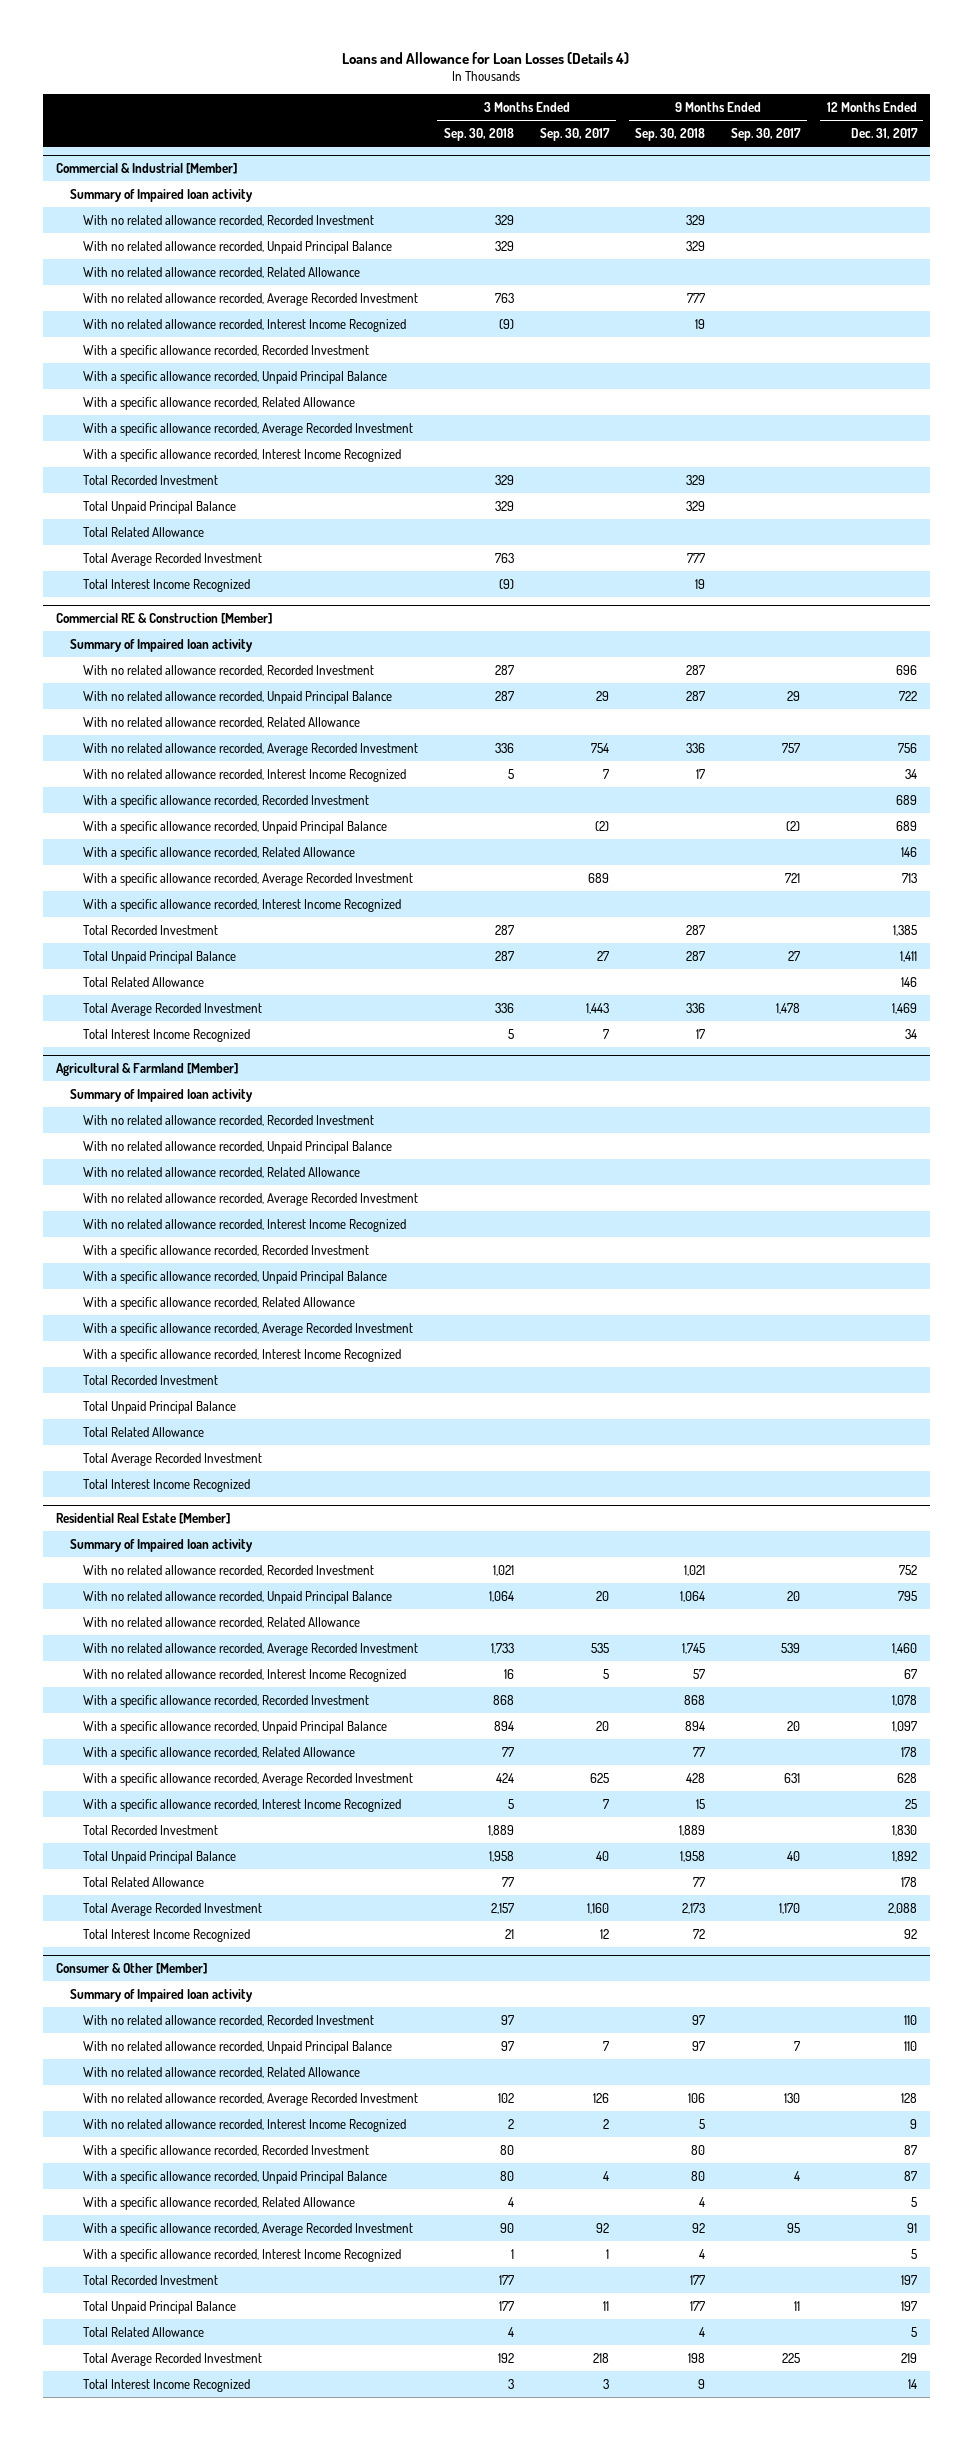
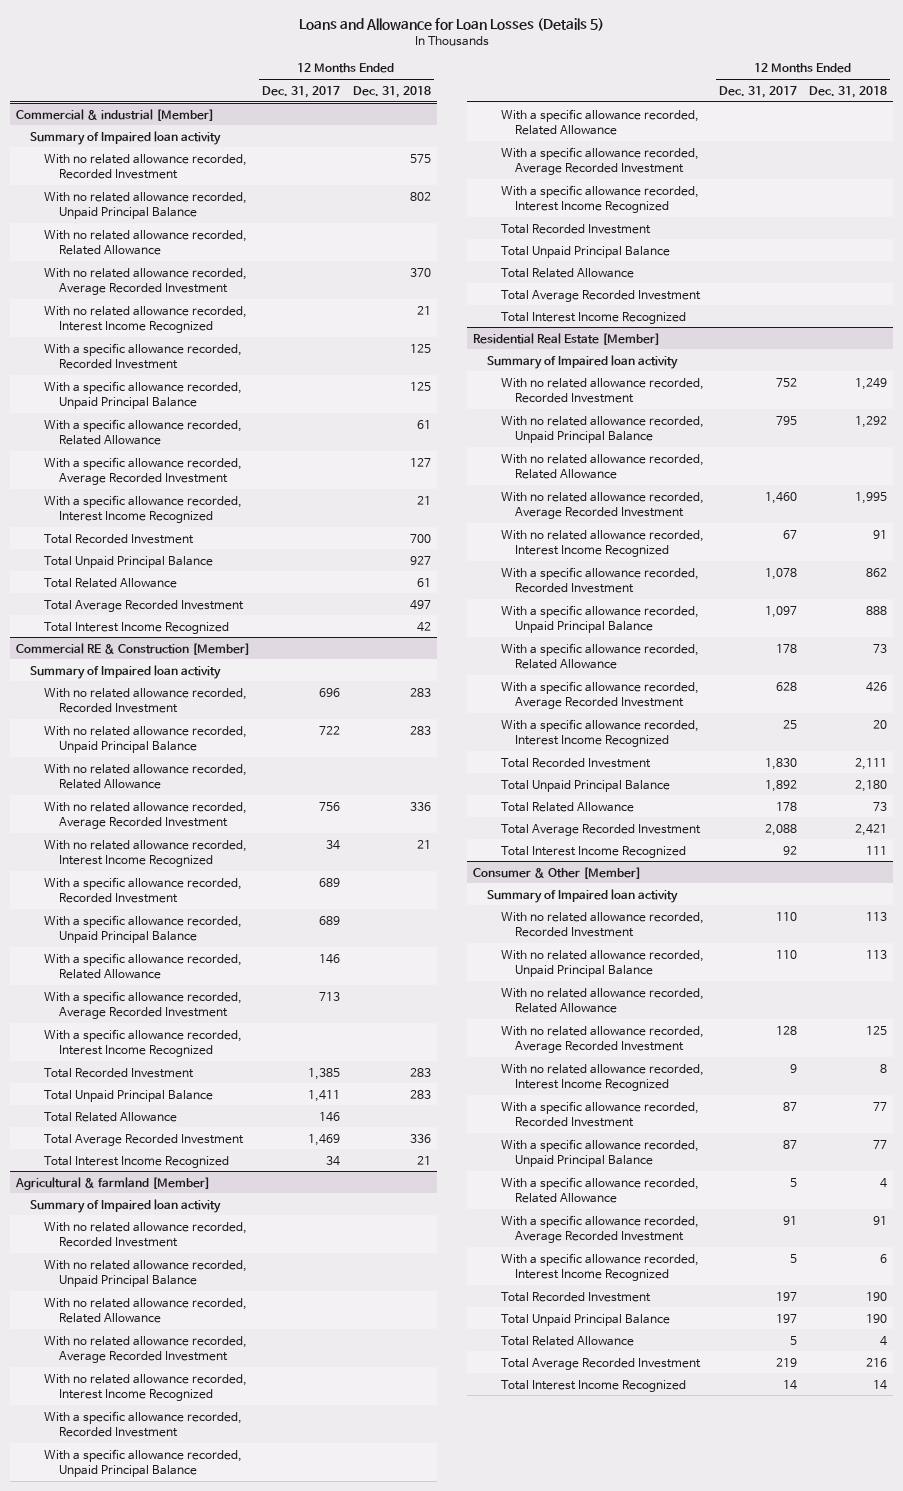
- Loans and Allowance for Loan Losses (Details 4)
+ Loans and Allowance for Loan Losses (Details 5)
- | 3 Months Ended Sep. 30, 2018 | 3 Months Ended Sep. 30, 2017 | 9 Months Ended Sep. 30, 2018 | 9 Months Ended Sep. 30, 2017 | 12 Months Ended Dec. 31, 2017
+ | 12 Months Ended Dec. 31, 2017 | 12 Months Ended Dec. 31, 2018
- Commercial & Industrial [Member]
+ Commercial & industrial [Member]
- Agricultural & Farmland [Member]
+ Agricultural & farmland [Member]

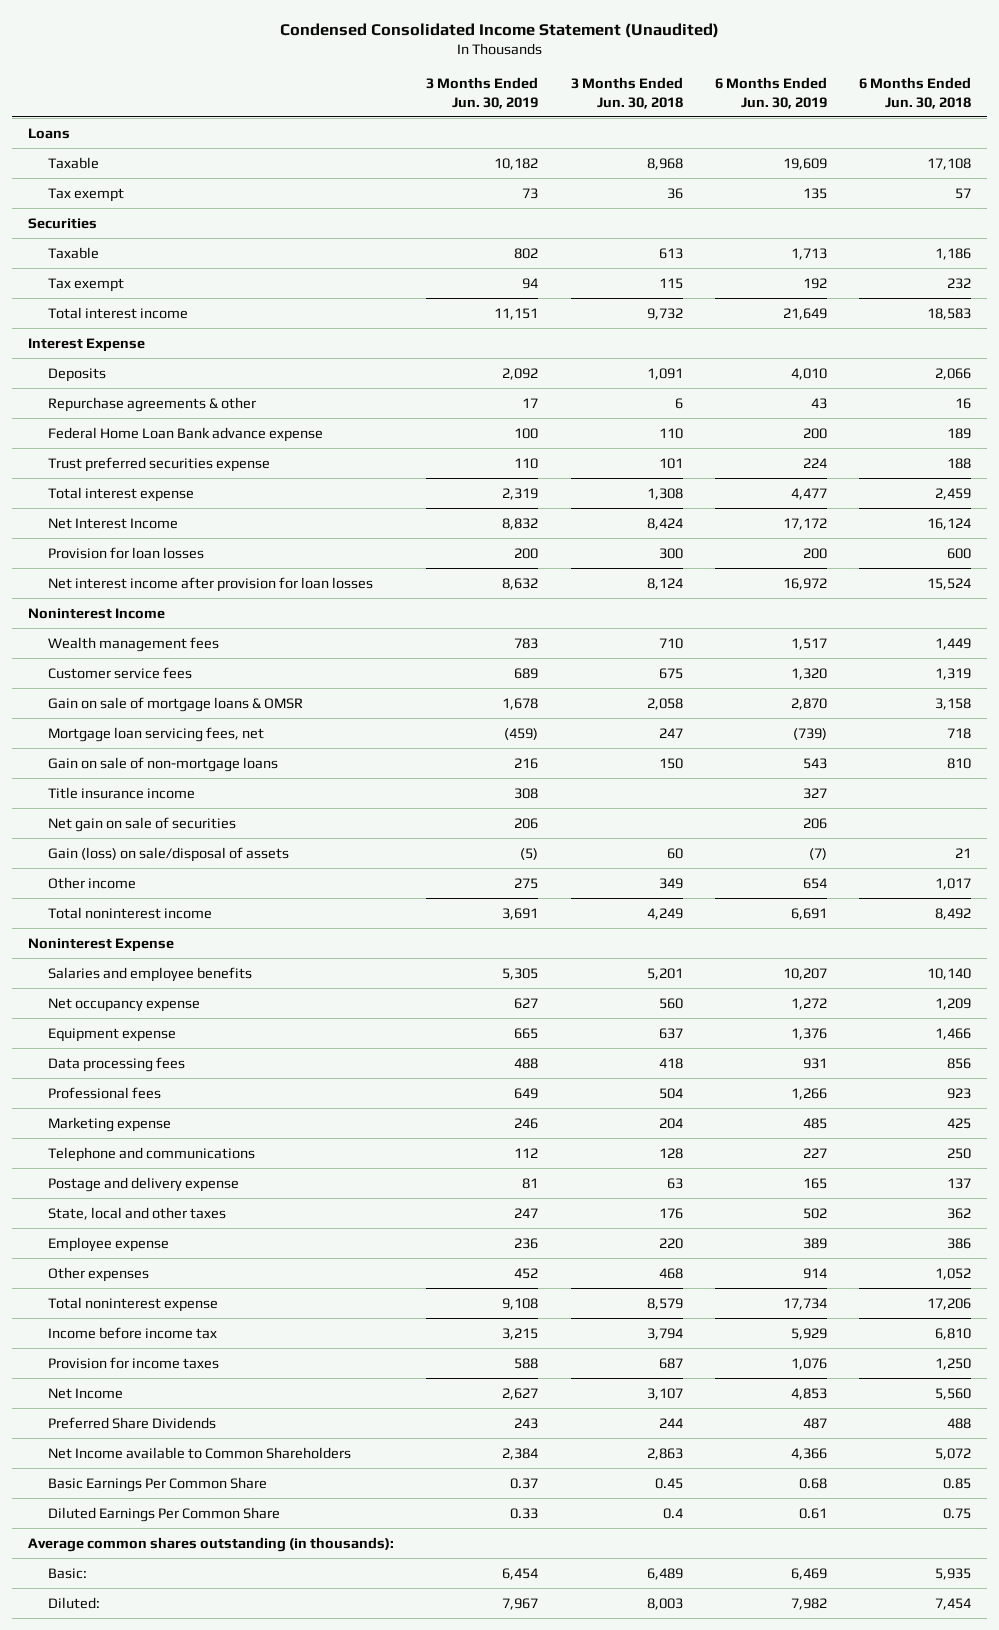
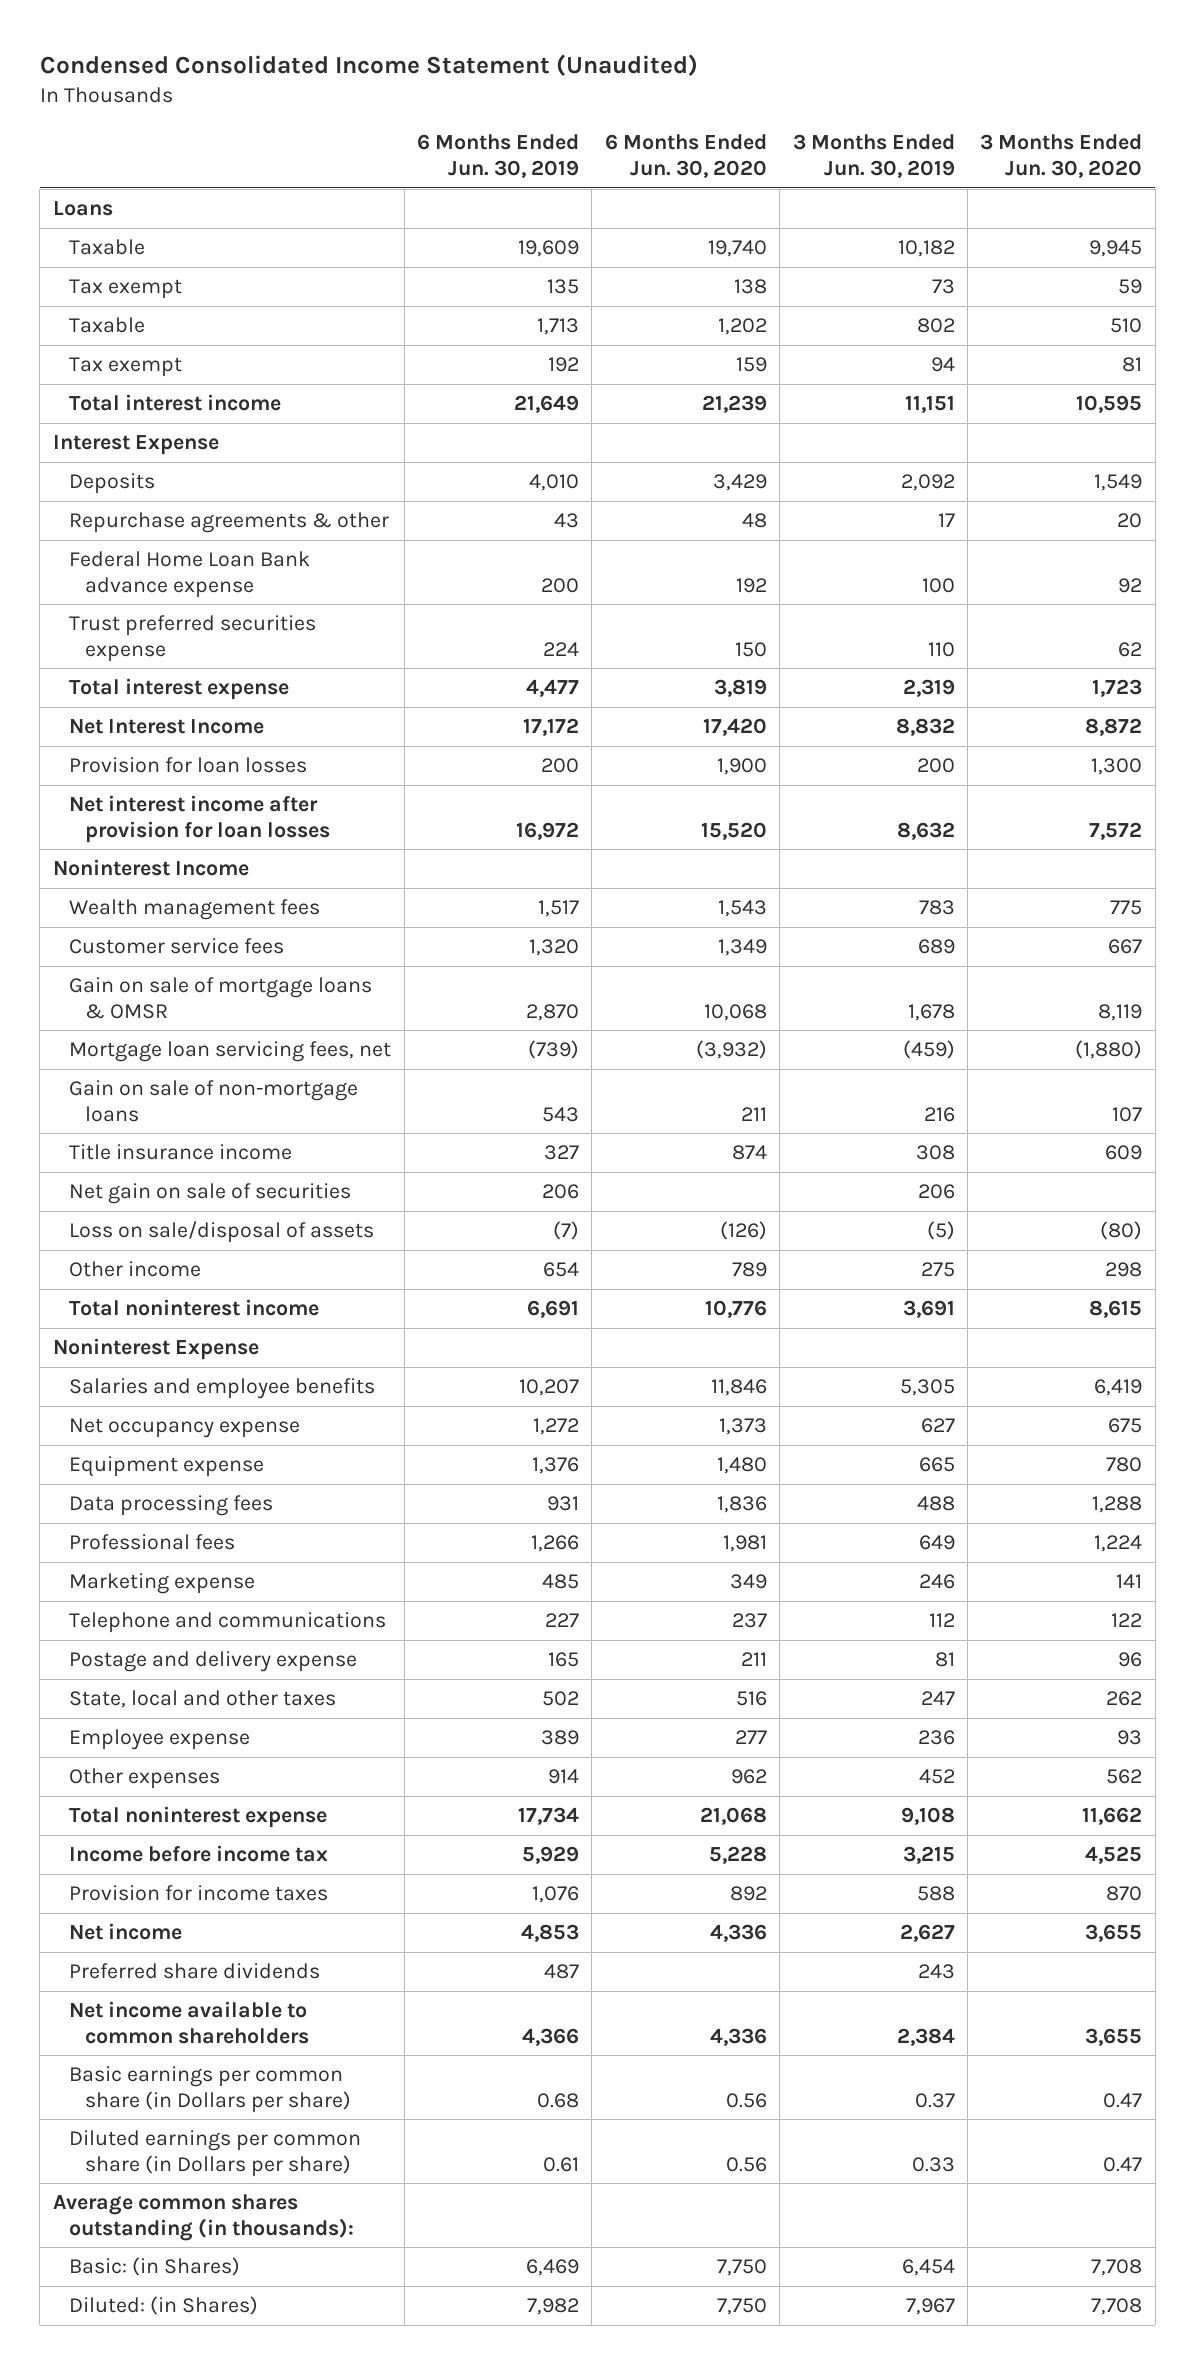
- | 3 Months Ended Jun. 30, 2019 | 3 Months Ended Jun. 30, 2018 | 6 Months Ended Jun. 30, 2019 | 6 Months Ended Jun. 30, 2018
+ | 6 Months Ended Jun. 30, 2019 | 6 Months Ended Jun. 30, 2020 | 3 Months Ended Jun. 30, 2019 | 3 Months Ended Jun. 30, 2020
- Securities
- Gain (loss) on sale/disposal of assets | (5) | 60 | (7) | 21
+ Loss on sale/disposal of assets | (7) | (126) | (5) | (80)
- Net Income | 2,627 | 3,107 | 4,853 | 5,560
- Preferred Share Dividends | 243 | 244 | 487 | 488
- Net Income available to Common Shareholders | 2,384 | 2,863 | 4,366 | 5,072
- Basic Earnings Per Common Share | 0.37 | 0.45 | 0.68 | 0.85
- Diluted Earnings Per Common Share | 0.33 | 0.4 | 0.61 | 0.75
+ Net income | 4,853 | 4,336 | 2,627 | 3,655
+ Preferred share dividends | 487 | | 243 |
+ Net income available to common shareholders | 4,366 | 4,336 | 2,384 | 3,655
+ Basic earnings per common share (in Dollars per share) | 0.68 | 0.56 | 0.37 | 0.47
+ Diluted earnings per common share (in Dollars per share) | 0.61 | 0.56 | 0.33 | 0.47
- Basic: | 6,454 | 6,489 | 6,469 | 5,935
- Diluted: | 7,967 | 8,003 | 7,982 | 7,454
+ Basic: (in Shares) | 6,469 | 7,750 | 6,454 | 7,708
+ Diluted: (in Shares) | 7,982 | 7,750 | 7,967 | 7,708

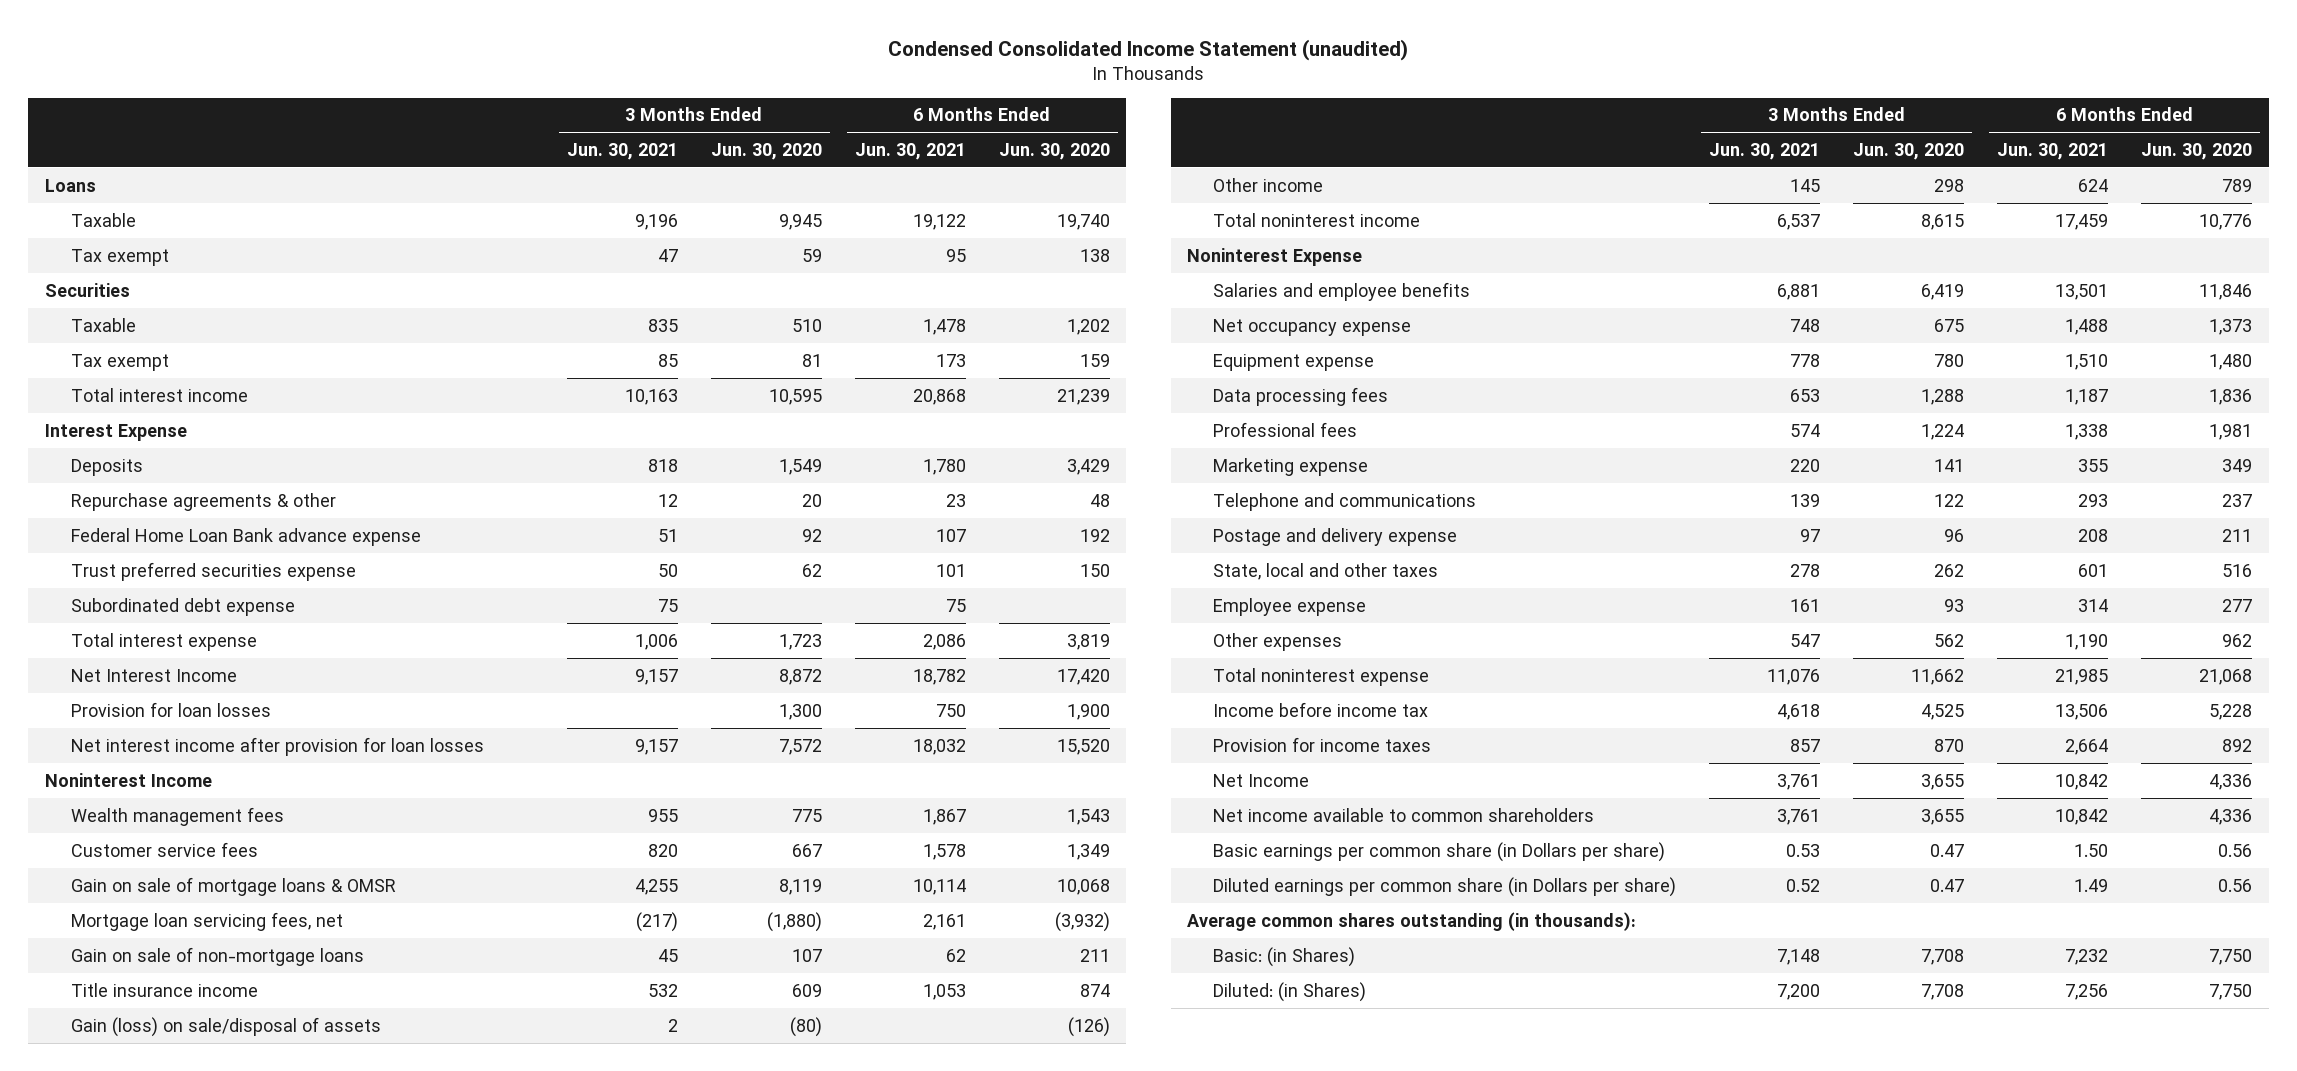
- Condensed Consolidated Income Statement (Unaudited)
+ Condensed Consolidated Income Statement (unaudited)
- | 6 Months Ended Jun. 30, 2019 | 6 Months Ended Jun. 30, 2020 | 3 Months Ended Jun. 30, 2019 | 3 Months Ended Jun. 30, 2020
+ | 3 Months Ended Jun. 30, 2021 | 3 Months Ended Jun. 30, 2020 | 6 Months Ended Jun. 30, 2021 | 6 Months Ended Jun. 30, 2020
+ Securities
+ Subordinated debt expense | 75 | | 75 |
- Net gain on sale of securities | 206 | | 206 |
- Loss on sale/disposal of assets | (7) | (126) | (5) | (80)
+ Gain (loss) on sale/disposal of assets | 2 | (80) | | (126)
- Net income | 4,853 | 4,336 | 2,627 | 3,655
- Preferred share dividends | 487 | | 243 |
+ Net Income | 3,761 | 3,655 | 10,842 | 4,336

